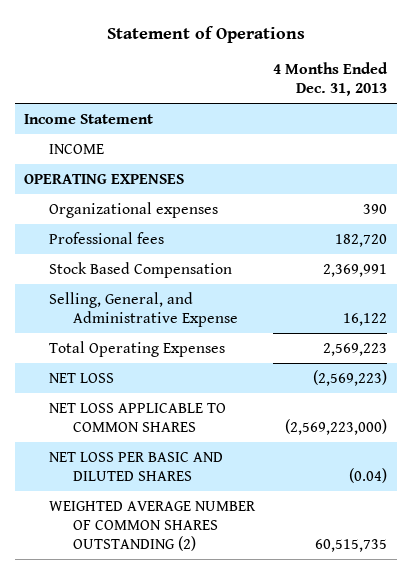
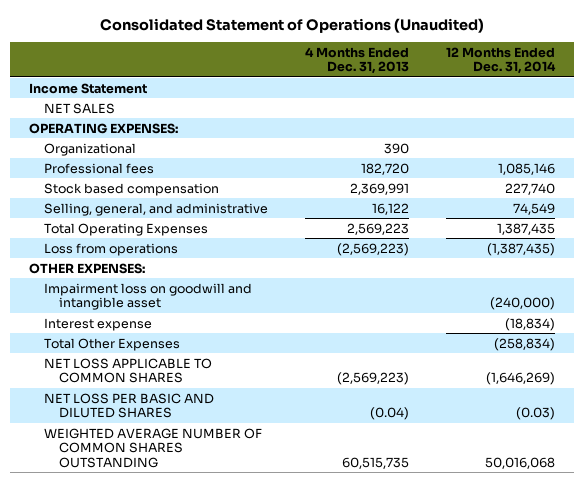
- Statement of Operations
+ Consolidated Statement of Operations (Unaudited)
- | 4 Months Ended Dec. 31, 2013
+ | 4 Months Ended Dec. 31, 2013 | 12 Months Ended Dec. 31, 2014
- INCOME
- OPERATING EXPENSES
- Organizational expenses | 390
+ NET SALES
+ OPERATING EXPENSES:
+ Organizational | 390 |
- Stock Based Compensation | 2,369,991
- Selling, General, and Administrative Expense | 16,122
+ Stock based compensation | 2,369,991 | 227,740
+ Selling, general, and administrative | 16,122 | 74,549
- NET LOSS | (2,569,223)
- NET LOSS APPLICABLE TO COMMON SHARES | (2,569,223,000)
+ Loss from operations | (2,569,223) | (1,387,435)
+ OTHER EXPENSES:
+ Impairment loss on goodwill and intangible asset | | (240,000)
+ Interest expense | | (18,834)
+ Total Other Expenses | | (258,834)
+ NET LOSS APPLICABLE TO COMMON SHARES | (2,569,223) | (1,646,269)
- WEIGHTED AVERAGE NUMBER OF COMMON SHARES OUTSTANDING (2) | 60,515,735
+ WEIGHTED AVERAGE NUMBER OF COMMON SHARES OUTSTANDING | 60,515,735 | 50,016,068

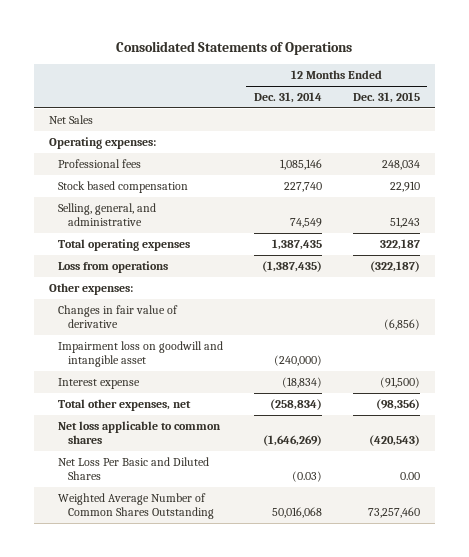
- Consolidated Statement of Operations (Unaudited)
+ Consolidated Statements of Operations
- | 4 Months Ended Dec. 31, 2013 | 12 Months Ended Dec. 31, 2014
+ | 12 Months Ended Dec. 31, 2014 | 12 Months Ended Dec. 31, 2015
- Income Statement
- NET SALES
- OPERATING EXPENSES:
- Organizational | 390 |
+ Net Sales
+ Operating expenses:
- Total Operating Expenses | 2,569,223 | 1,387,435
+ Total operating expenses | 1,387,435 | 322,187
- OTHER EXPENSES:
+ Other expenses:
+ Changes in fair value of derivative | | (6,856)
- Total Other Expenses | | (258,834)
- NET LOSS APPLICABLE TO COMMON SHARES | (2,569,223) | (1,646,269)
- NET LOSS PER BASIC AND DILUTED SHARES | (0.04) | (0.03)
- WEIGHTED AVERAGE NUMBER OF COMMON SHARES OUTSTANDING | 60,515,735 | 50,016,068
+ Total other expenses, net | (258,834) | (98,356)
+ Net loss applicable to common shares | (1,646,269) | (420,543)
+ Net Loss Per Basic and Diluted Shares | (0.03) | 0.00
+ Weighted Average Number of Common Shares Outstanding | 50,016,068 | 73,257,460

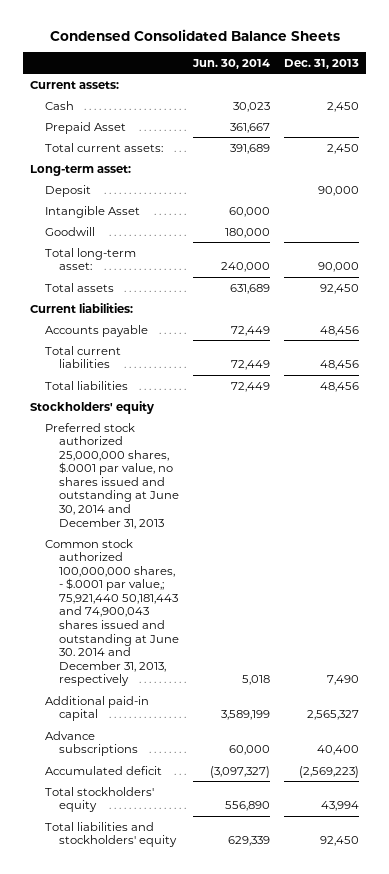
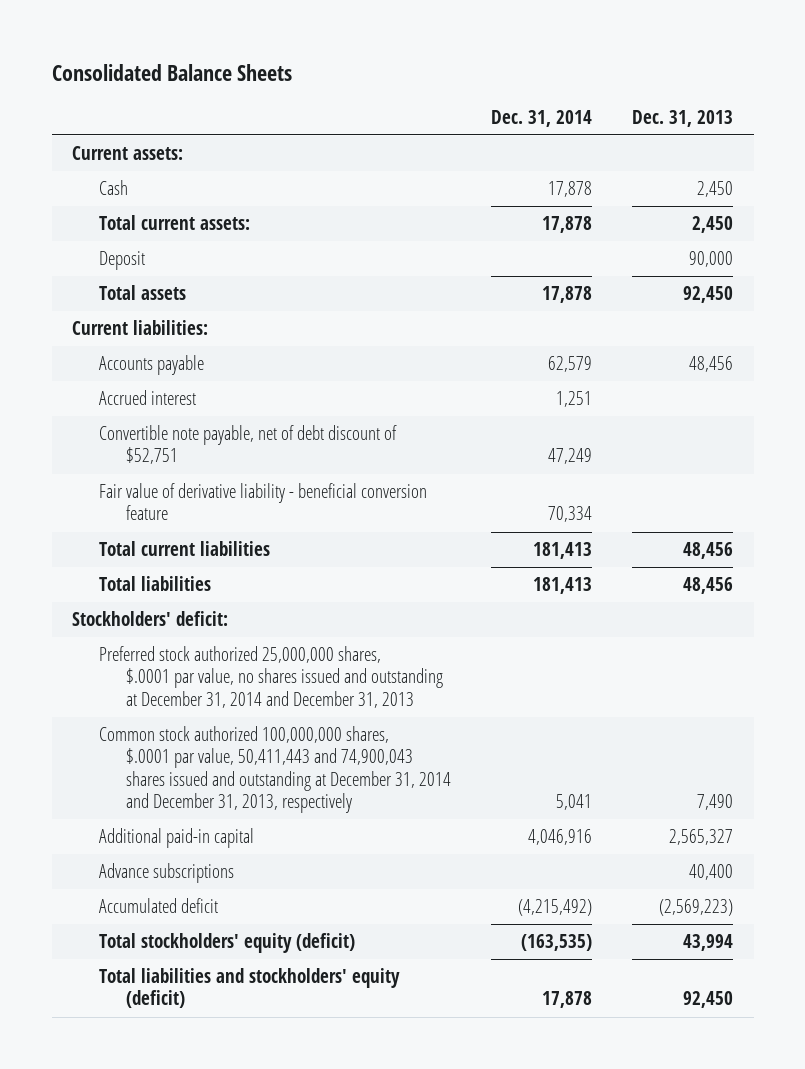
- Condensed Consolidated Balance Sheets
+ Consolidated Balance Sheets
- | Jun. 30, 2014 | Dec. 31, 2013
+ | Dec. 31, 2014 | Dec. 31, 2013
- Prepaid Asset | 361,667 |
- Long-term asset:
- Intangible Asset | 60,000 |
- Goodwill | 180,000 |
- Total long-term asset: | 240,000 | 90,000
+ Accrued interest | 1,251 |
+ Convertible note payable, net of debt discount of $52,751 | 47,249 |
+ Fair value of derivative liability - beneficial conversion feature | 70,334 |
- Stockholders' equity
- Preferred stock authorized 25,000,000 shares, $.0001 par value, no shares issued and outstanding at June 30, 2014 and December 31, 2013
- Common stock authorized 100,000,000 shares, - $.0001 par value,; 75,921,440 50,181,443 and 74,900,043 shares issued and outstanding at June 30. 2014 and December 31, 2013, respectively | 5,018 | 7,490
+ Stockholders' deficit:
+ Preferred stock authorized 25,000,000 shares, $.0001 par value, no shares issued and outstanding at December 31, 2014 and December 31, 2013
+ Common stock authorized 100,000,000 shares, $.0001 par value, 50,411,443 and 74,900,043 shares issued and outstanding at December 31, 2014 and December 31, 2013, respectively | 5,041 | 7,490
- Total stockholders' equity | 556,890 | 43,994
- Total liabilities and stockholders' equity | 629,339 | 92,450
+ Total stockholders' equity (deficit) | (163,535) | 43,994
+ Total liabilities and stockholders' equity (deficit) | 17,878 | 92,450

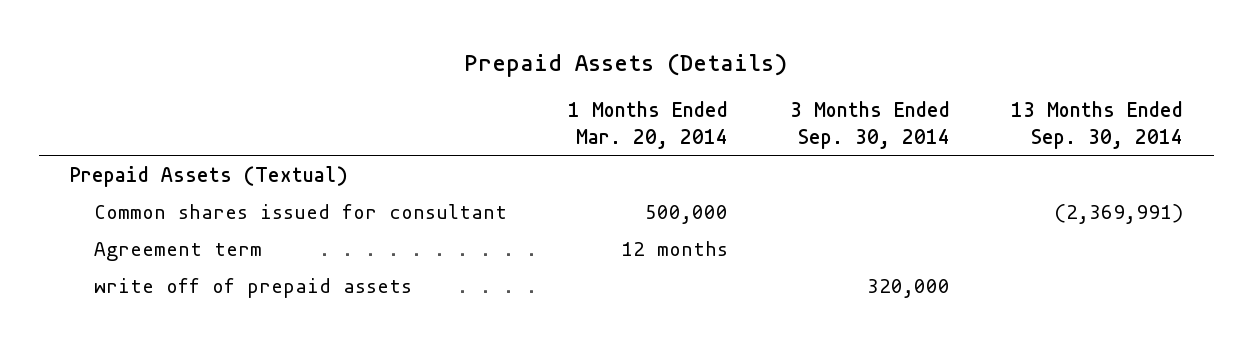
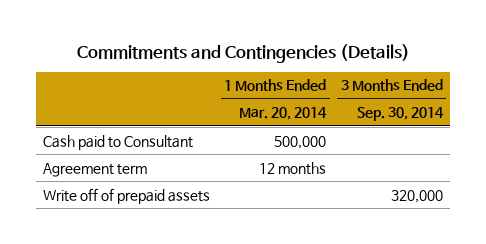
- Prepaid Assets (Details)
+ Commitments and Contingencies (Details)
- | 1 Months Ended Mar. 20, 2014 | 3 Months Ended Sep. 30, 2014 | 13 Months Ended Sep. 30, 2014
+ | 1 Months Ended Mar. 20, 2014 | 3 Months Ended Sep. 30, 2014
- Prepaid Assets (Textual)
- Common shares issued for consultant | 500,000 | | (2,369,991)
+ Cash paid to Consultant | 500,000 |
- write off of prepaid assets | | 320,000 |
+ Write off of prepaid assets | | 320,000

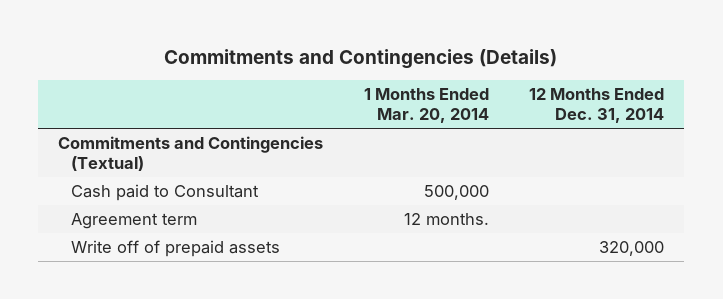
- | 1 Months Ended Mar. 20, 2014 | 3 Months Ended Sep. 30, 2014
+ | 1 Months Ended Mar. 20, 2014 | 12 Months Ended Dec. 31, 2014
+ Commitments and Contingencies (Textual)
- Agreement term | 12 months |
+ Agreement term | 12 months. |

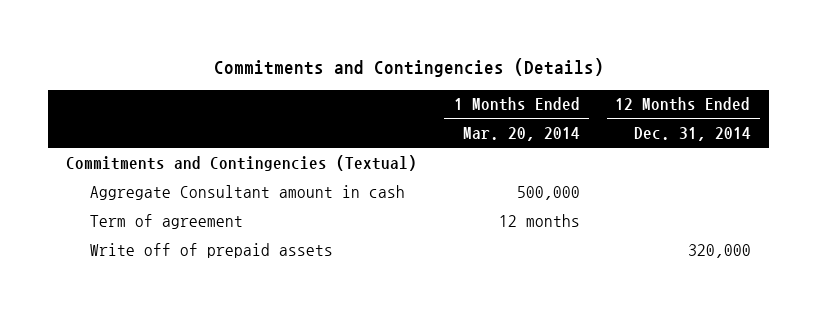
- Cash paid to Consultant | 500,000 |
- Agreement term | 12 months. |
+ Aggregate Consultant amount in cash | 500,000 |
+ Term of agreement | 12 months |

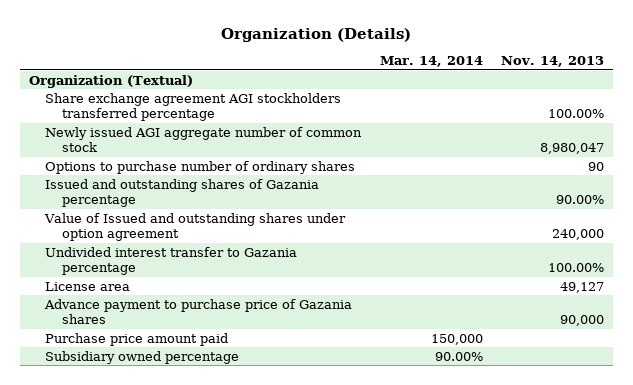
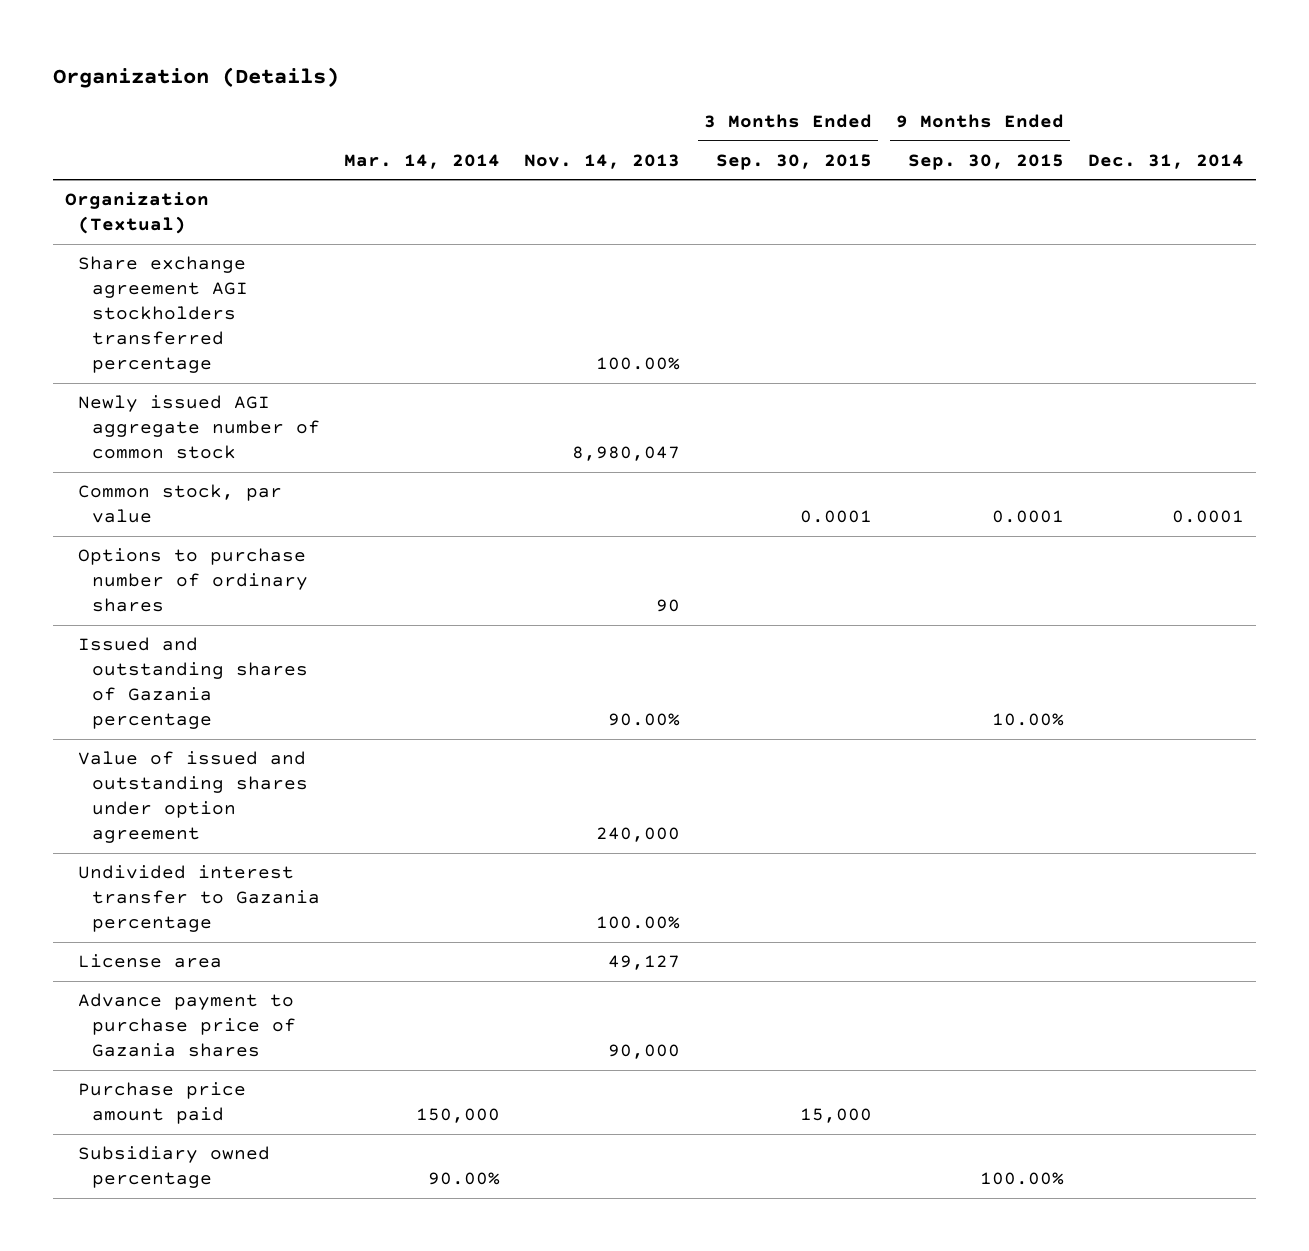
- | Mar. 14, 2014 | Nov. 14, 2013
+ | Mar. 14, 2014 | Nov. 14, 2013 | 3 Months Ended Sep. 30, 2015 | 9 Months Ended Sep. 30, 2015 | Dec. 31, 2014
+ Common stock, par value | | | 0.0001 | 0.0001 | 0.0001
- Value of Issued and outstanding shares under option agreement | | 240,000
+ Value of issued and outstanding shares under option agreement | | 240,000 | | |

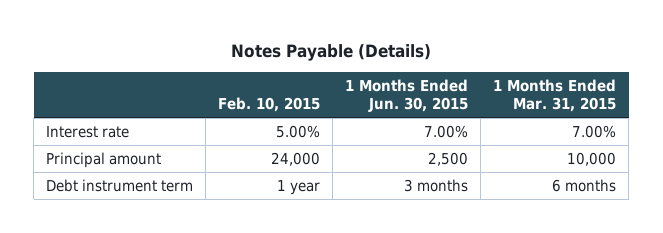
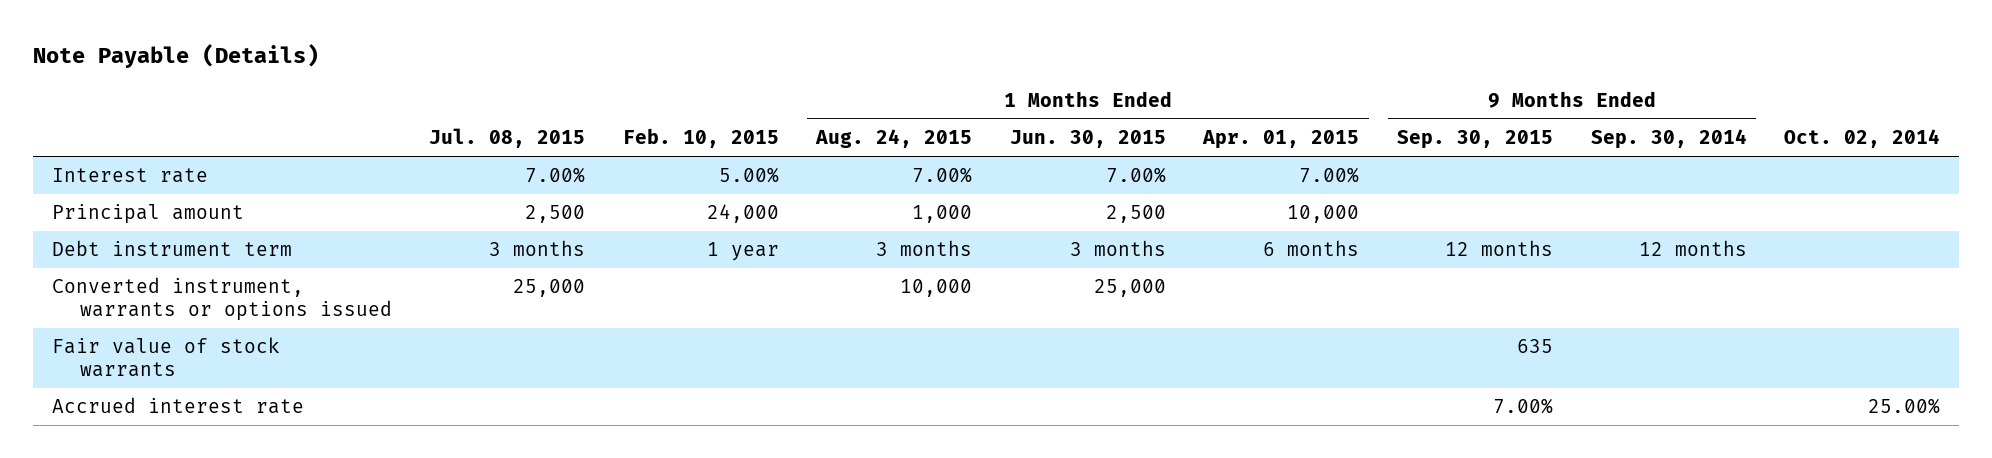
- Notes Payable (Details)
+ Note Payable (Details)
- | Feb. 10, 2015 | 1 Months Ended Jun. 30, 2015 | 1 Months Ended Mar. 31, 2015
+ | Jul. 08, 2015 | Feb. 10, 2015 | 1 Months Ended Aug. 24, 2015 | 1 Months Ended Jun. 30, 2015 | 1 Months Ended Apr. 01, 2015 | 9 Months Ended Sep. 30, 2015 | 9 Months Ended Sep. 30, 2014 | Oct. 02, 2014
+ Converted instrument, warrants or options issued | 25,000 | | 10,000 | 25,000 | | | |
+ Fair value of stock warrants | | | | | | 635 | |
+ Accrued interest rate | | | | | | 7.00% | | 25.00%

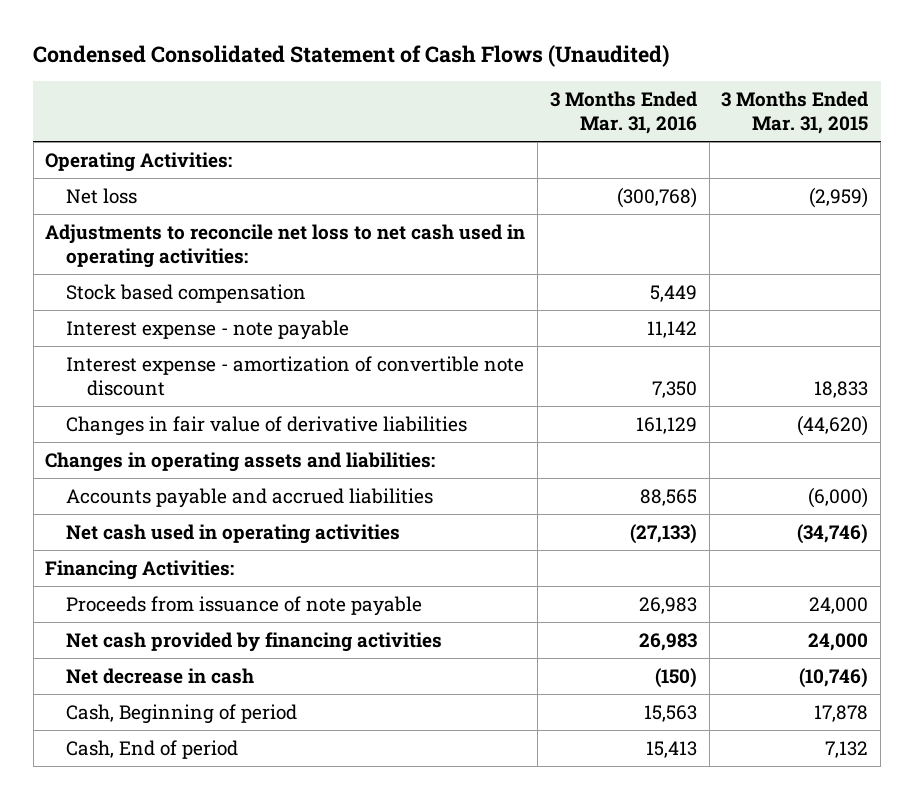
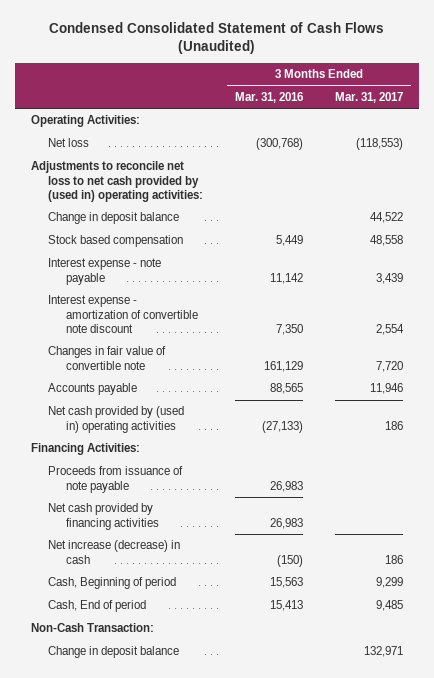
- | 3 Months Ended Mar. 31, 2016 | 3 Months Ended Mar. 31, 2015
+ | 3 Months Ended Mar. 31, 2016 | 3 Months Ended Mar. 31, 2017
- Adjustments to reconcile net loss to net cash used in operating activities:
+ Adjustments to reconcile net loss to net cash provided by (used in) operating activities:
+ Change in deposit balance | | 44,522
- Changes in fair value of derivative liabilities | 161,129 | (44,620)
- Changes in operating assets and liabilities:
- Accounts payable and accrued liabilities | 88,565 | (6,000)
- Net cash used in operating activities | (27,133) | (34,746)
+ Changes in fair value of convertible note | 161,129 | 7,720
+ Accounts payable | 88,565 | 11,946
+ Net cash provided by (used in) operating activities | (27,133) | 186
- Net decrease in cash | (150) | (10,746)
+ Net increase (decrease) in cash | (150) | 186
+ Non-Cash Transaction:
+ Change in deposit balance | | 132,971

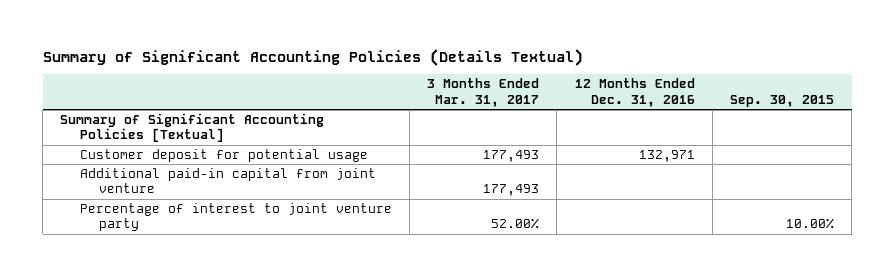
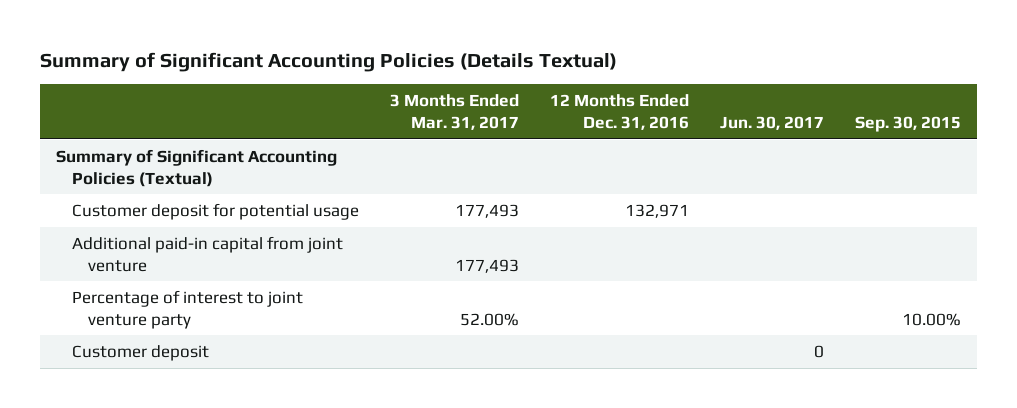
- | 3 Months Ended Mar. 31, 2017 | 12 Months Ended Dec. 31, 2016 | Sep. 30, 2015
+ | 3 Months Ended Mar. 31, 2017 | 12 Months Ended Dec. 31, 2016 | Jun. 30, 2017 | Sep. 30, 2015
- Summary of Significant Accounting Policies [Textual]
+ Summary of Significant Accounting Policies (Textual)
+ Customer deposit | | | 0 |

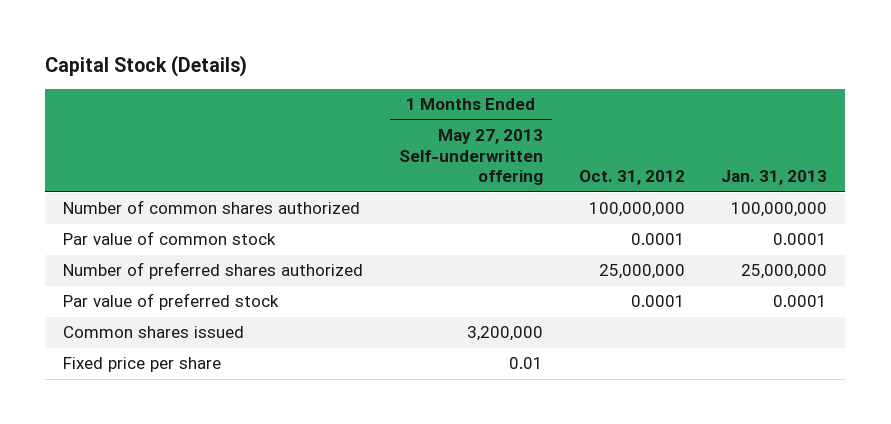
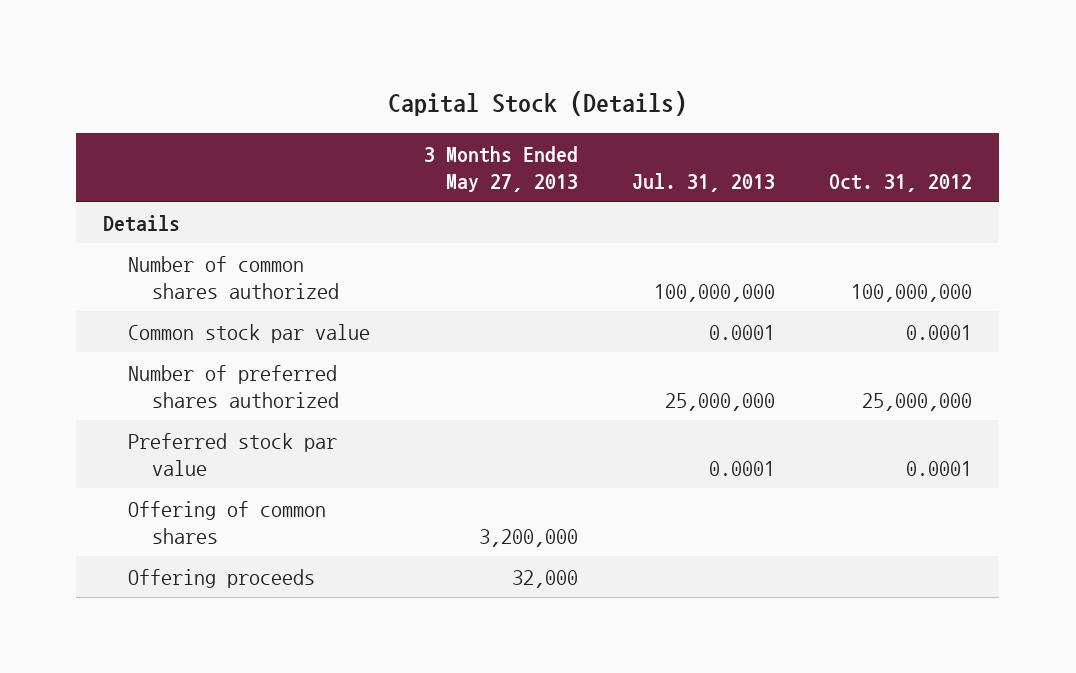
- | 1 Months Ended May 27, 2013 Self-underwritten offering | Oct. 31, 2012 | Jan. 31, 2013
+ | 3 Months Ended May 27, 2013 | Jul. 31, 2013 | Oct. 31, 2012
+ Details
- Par value of common stock | | 0.0001 | 0.0001
+ Common stock par value | | 0.0001 | 0.0001
- Par value of preferred stock | | 0.0001 | 0.0001
- Common shares issued | 3,200,000 | |
- Fixed price per share | 0.01 | |
+ Preferred stock par value | | 0.0001 | 0.0001
+ Offering of common shares | 3,200,000 | |
+ Offering proceeds | 32,000 | |

